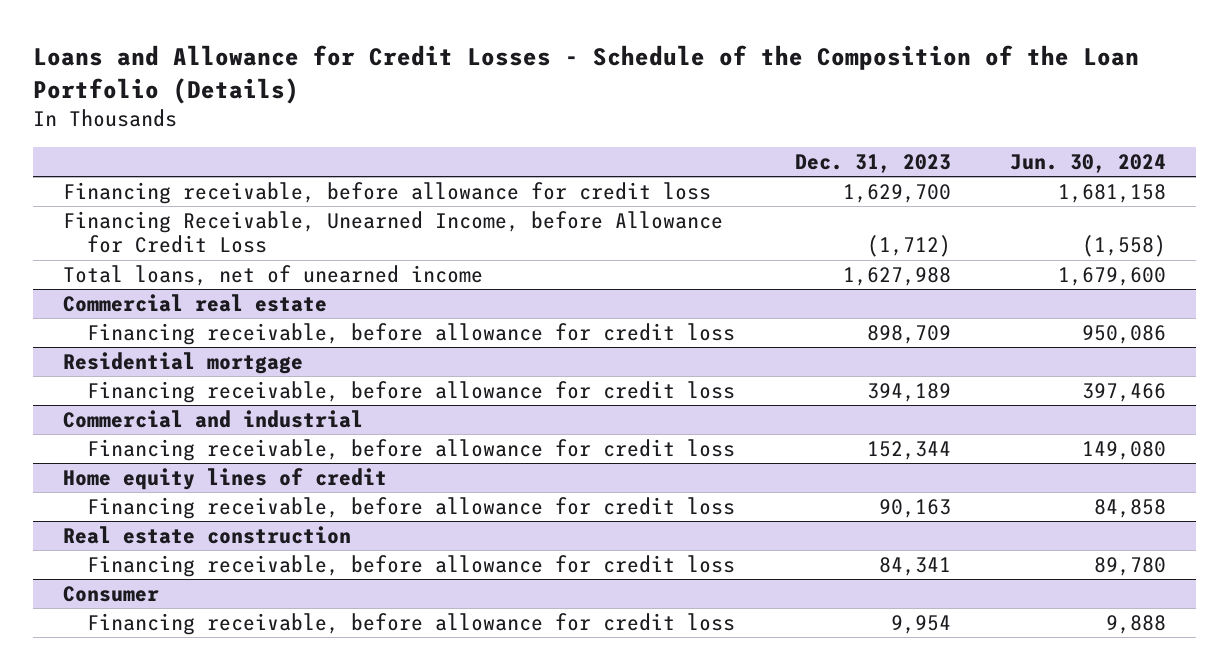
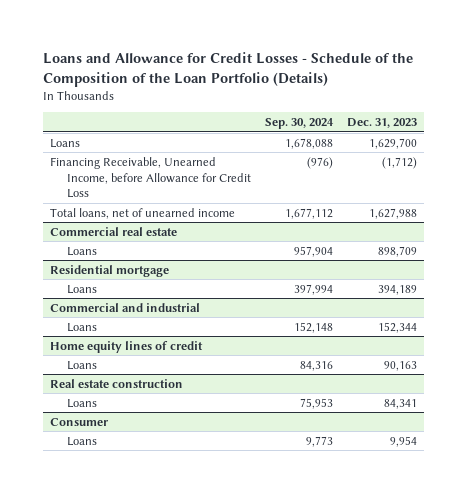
- | Dec. 31, 2023 | Jun. 30, 2024
+ | Sep. 30, 2024 | Dec. 31, 2023
- Financing receivable, before allowance for credit loss | 1,629,700 | 1,681,158
+ Loans | 1,678,088 | 1,629,700
@ Commercial real estate
- Financing receivable, before allowance for credit loss | 898,709 | 950,086
+ Loans | 957,904 | 898,709
@ Residential mortgage
- Financing receivable, before allowance for credit loss | 394,189 | 397,466
+ Loans | 397,994 | 394,189
@ Commercial and industrial
- Financing receivable, before allowance for credit loss | 152,344 | 149,080
+ Loans | 152,148 | 152,344
@ Home equity lines of credit
- Financing receivable, before allowance for credit loss | 90,163 | 84,858
+ Loans | 84,316 | 90,163
@ Real estate construction
- Financing receivable, before allowance for credit loss | 84,341 | 89,780
+ Loans | 75,953 | 84,341
@ Consumer
- Financing receivable, before allowance for credit loss | 9,954 | 9,888
+ Loans | 9,773 | 9,954

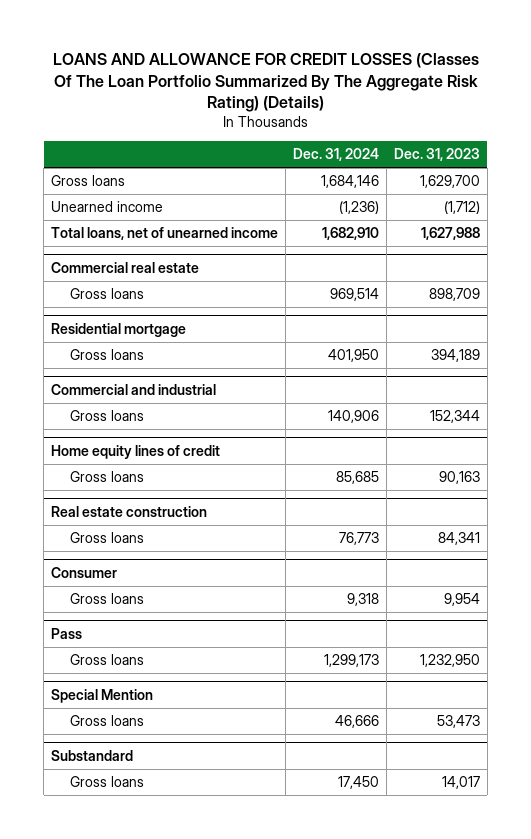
- Loans and Allowance for Credit Losses - Schedule of the Composition of the Loan Portfolio (Details)
+ LOANS AND ALLOWANCE FOR CREDIT LOSSES (Classes Of The Loan Portfolio Summarized By The Aggregate Risk Rating) (Details)
- | Sep. 30, 2024 | Dec. 31, 2023
+ | Dec. 31, 2024 | Dec. 31, 2023
- Loans | 1,678,088 | 1,629,700
- Financing Receivable, Unearned Income, before Allowance for Credit Loss | (976) | (1,712)
+ Gross loans | 1,684,146 | 1,629,700
+ Unearned income | (1,236) | (1,712)
@ Commercial real estate
- Loans | 957,904 | 898,709
+ Gross loans | 969,514 | 898,709
@ Residential mortgage
- Loans | 397,994 | 394,189
+ Gross loans | 401,950 | 394,189
@ Commercial and industrial
- Loans | 152,148 | 152,344
+ Gross loans | 140,906 | 152,344
@ Home equity lines of credit
- Loans | 84,316 | 90,163
+ Gross loans | 85,685 | 90,163
@ Real estate construction
- Loans | 75,953 | 84,341
+ Gross loans | 76,773 | 84,341
@ Consumer
- Loans | 9,773 | 9,954
+ Gross loans | 9,318 | 9,954
+ Pass
+ Gross loans | 1,299,173 | 1,232,950
+ Special Mention
+ Gross loans | 46,666 | 53,473
+ Substandard
+ Gross loans | 17,450 | 14,017

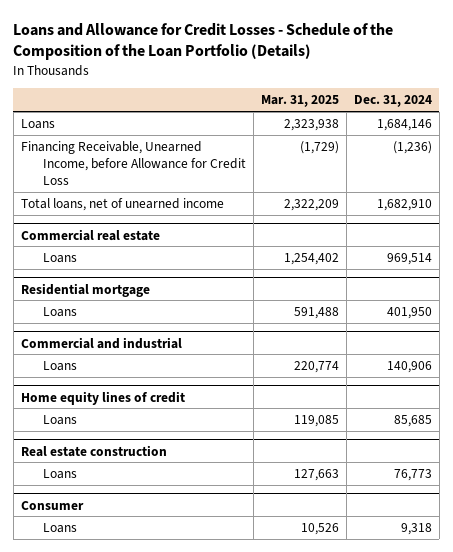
- LOANS AND ALLOWANCE FOR CREDIT LOSSES (Classes Of The Loan Portfolio Summarized By The Aggregate Risk Rating) (Details)
+ Loans and Allowance for Credit Losses - Schedule of the Composition of the Loan Portfolio (Details)
- | Dec. 31, 2024 | Dec. 31, 2023
+ | Mar. 31, 2025 | Dec. 31, 2024
- Gross loans | 1,684,146 | 1,629,700
- Unearned income | (1,236) | (1,712)
+ Loans | 2,323,938 | 1,684,146
+ Financing Receivable, Unearned Income, before Allowance for Credit Loss | (1,729) | (1,236)
@ Commercial real estate
- Gross loans | 969,514 | 898,709
+ Loans | 1,254,402 | 969,514
@ Residential mortgage
- Gross loans | 401,950 | 394,189
+ Loans | 591,488 | 401,950
@ Commercial and industrial
- Gross loans | 140,906 | 152,344
+ Loans | 220,774 | 140,906
@ Home equity lines of credit
- Gross loans | 85,685 | 90,163
+ Loans | 119,085 | 85,685
@ Real estate construction
- Gross loans | 76,773 | 84,341
+ Loans | 127,663 | 76,773
@ Consumer
- Gross loans | 9,318 | 9,954
- Pass
- Gross loans | 1,299,173 | 1,232,950
- Special Mention
- Gross loans | 46,666 | 53,473
- Substandard
- Gross loans | 17,450 | 14,017
@ Consumer
+ Loans | 10,526 | 9,318

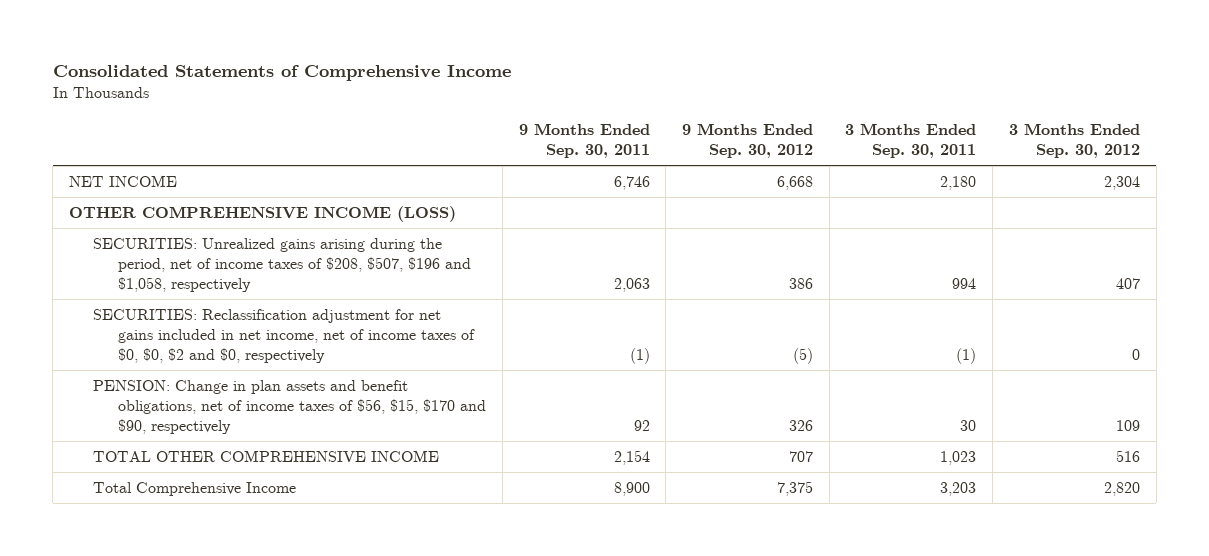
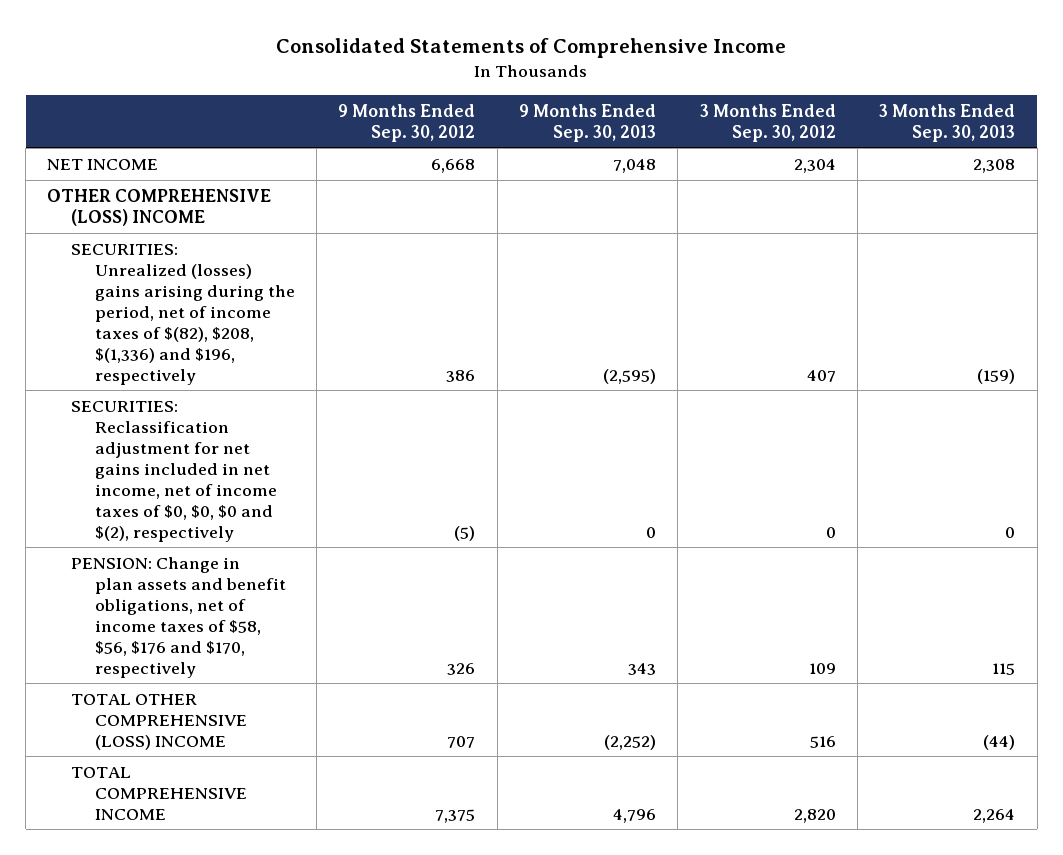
- | 9 Months Ended Sep. 30, 2011 | 9 Months Ended Sep. 30, 2012 | 3 Months Ended Sep. 30, 2011 | 3 Months Ended Sep. 30, 2012
+ | 9 Months Ended Sep. 30, 2012 | 9 Months Ended Sep. 30, 2013 | 3 Months Ended Sep. 30, 2012 | 3 Months Ended Sep. 30, 2013
- OTHER COMPREHENSIVE INCOME (LOSS)
- SECURITIES: Unrealized gains arising during the period, net of income taxes of $208, $507, $196 and $1,058, respectively | 2,063 | 386 | 994 | 407
- SECURITIES: Reclassification adjustment for net gains included in net income, net of income taxes of $0, $0, $2 and $0, respectively | (1) | (5) | (1) | 0
- PENSION: Change in plan assets and benefit obligations, net of income taxes of $56, $15, $170 and $90, respectively | 92 | 326 | 30 | 109
- TOTAL OTHER COMPREHENSIVE INCOME | 2,154 | 707 | 1,023 | 516
- Total Comprehensive Income | 8,900 | 7,375 | 3,203 | 2,820
+ OTHER COMPREHENSIVE (LOSS) INCOME
+ SECURITIES: Unrealized (losses) gains arising during the period, net of income taxes of $(82), $208, $(1,336) and $196, respectively | 386 | (2,595) | 407 | (159)
+ SECURITIES: Reclassification adjustment for net gains included in net income, net of income taxes of $0, $0, $0 and $(2), respectively | (5) | 0 | 0 | 0
+ PENSION: Change in plan assets and benefit obligations, net of income taxes of $58, $56, $176 and $170, respectively | 326 | 343 | 109 | 115
+ TOTAL OTHER COMPREHENSIVE (LOSS) INCOME | 707 | (2,252) | 516 | (44)
+ TOTAL COMPREHENSIVE INCOME | 7,375 | 4,796 | 2,820 | 2,264

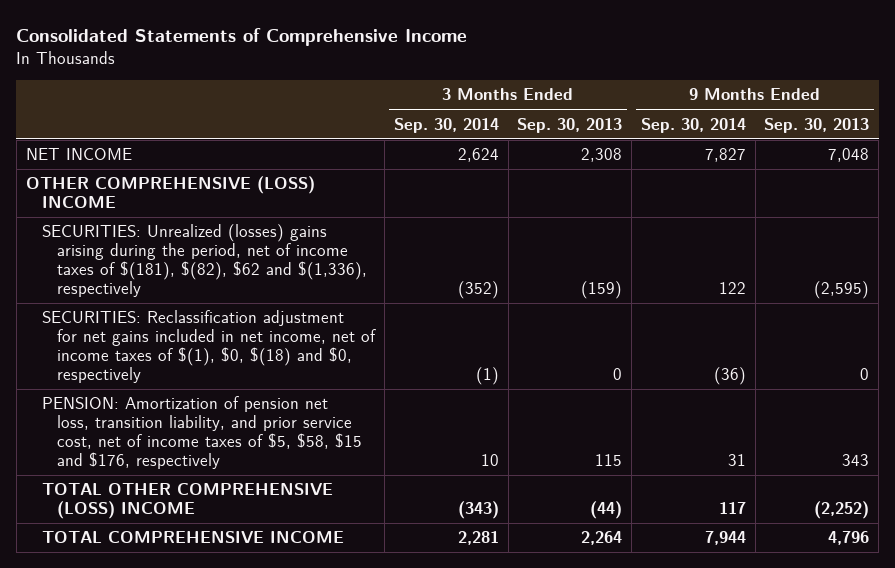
- | 9 Months Ended Sep. 30, 2012 | 9 Months Ended Sep. 30, 2013 | 3 Months Ended Sep. 30, 2012 | 3 Months Ended Sep. 30, 2013
+ | 3 Months Ended Sep. 30, 2014 | 3 Months Ended Sep. 30, 2013 | 9 Months Ended Sep. 30, 2014 | 9 Months Ended Sep. 30, 2013
- SECURITIES: Unrealized (losses) gains arising during the period, net of income taxes of $(82), $208, $(1,336) and $196, respectively | 386 | (2,595) | 407 | (159)
- SECURITIES: Reclassification adjustment for net gains included in net income, net of income taxes of $0, $0, $0 and $(2), respectively | (5) | 0 | 0 | 0
- PENSION: Change in plan assets and benefit obligations, net of income taxes of $58, $56, $176 and $170, respectively | 326 | 343 | 109 | 115
+ SECURITIES: Unrealized (losses) gains arising during the period, net of income taxes of $(181), $(82), $62 and $(1,336), respectively | (352) | (159) | 122 | (2,595)
+ SECURITIES: Reclassification adjustment for net gains included in net income, net of income taxes of $(1), $0, $(18) and $0, respectively | (1) | 0 | (36) | 0
+ PENSION: Amortization of pension net loss, transition liability, and prior service cost, net of income taxes of $5, $58, $15 and $176, respectively | 10 | 115 | 31 | 343

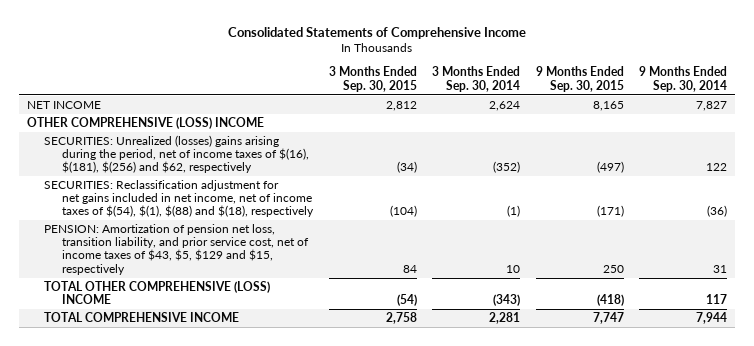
- | 3 Months Ended Sep. 30, 2014 | 3 Months Ended Sep. 30, 2013 | 9 Months Ended Sep. 30, 2014 | 9 Months Ended Sep. 30, 2013
+ | 3 Months Ended Sep. 30, 2015 | 3 Months Ended Sep. 30, 2014 | 9 Months Ended Sep. 30, 2015 | 9 Months Ended Sep. 30, 2014
- SECURITIES: Unrealized (losses) gains arising during the period, net of income taxes of $(181), $(82), $62 and $(1,336), respectively | (352) | (159) | 122 | (2,595)
- SECURITIES: Reclassification adjustment for net gains included in net income, net of income taxes of $(1), $0, $(18) and $0, respectively | (1) | 0 | (36) | 0
- PENSION: Amortization of pension net loss, transition liability, and prior service cost, net of income taxes of $5, $58, $15 and $176, respectively | 10 | 115 | 31 | 343
+ SECURITIES: Unrealized (losses) gains arising during the period, net of income taxes of $(16), $(181), $(256) and $62, respectively | (34) | (352) | (497) | 122
+ SECURITIES: Reclassification adjustment for net gains included in net income, net of income taxes of $(54), $(1), $(88) and $(18), respectively | (104) | (1) | (171) | (36)
+ PENSION: Amortization of pension net loss, transition liability, and prior service cost, net of income taxes of $43, $5, $129 and $15, respectively | 84 | 10 | 250 | 31

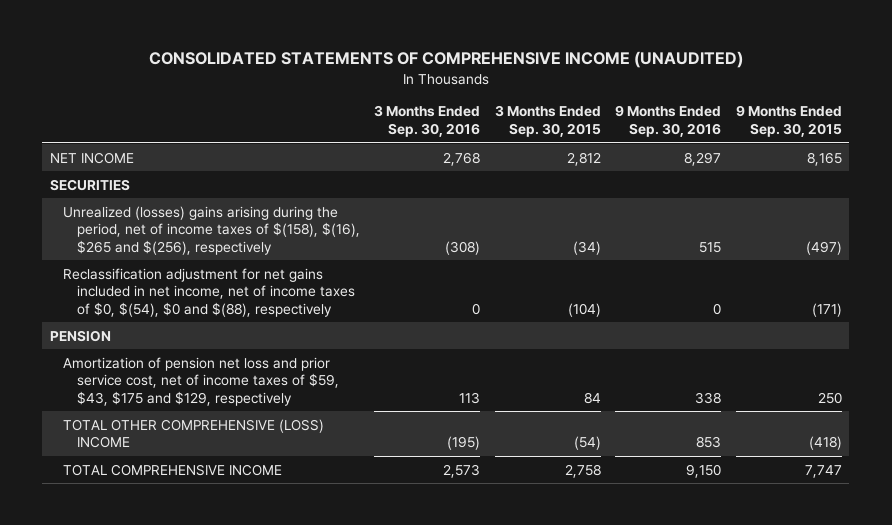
- Consolidated Statements of Comprehensive Income
+ CONSOLIDATED STATEMENTS OF COMPREHENSIVE INCOME (UNAUDITED)
- | 3 Months Ended Sep. 30, 2015 | 3 Months Ended Sep. 30, 2014 | 9 Months Ended Sep. 30, 2015 | 9 Months Ended Sep. 30, 2014
+ | 3 Months Ended Sep. 30, 2016 | 3 Months Ended Sep. 30, 2015 | 9 Months Ended Sep. 30, 2016 | 9 Months Ended Sep. 30, 2015
- OTHER COMPREHENSIVE (LOSS) INCOME
- SECURITIES: Unrealized (losses) gains arising during the period, net of income taxes of $(16), $(181), $(256) and $62, respectively | (34) | (352) | (497) | 122
- SECURITIES: Reclassification adjustment for net gains included in net income, net of income taxes of $(54), $(1), $(88) and $(18), respectively | (104) | (1) | (171) | (36)
- PENSION: Amortization of pension net loss, transition liability, and prior service cost, net of income taxes of $43, $5, $129 and $15, respectively | 84 | 10 | 250 | 31
+ SECURITIES
+ Unrealized (losses) gains arising during the period, net of income taxes of $(158), $(16), $265 and $(256), respectively | (308) | (34) | 515 | (497)
+ Reclassification adjustment for net gains included in net income, net of income taxes of $0, $(54), $0 and $(88), respectively | 0 | (104) | 0 | (171)
+ PENSION
+ Amortization of pension net loss and prior service cost, net of income taxes of $59, $43, $175 and $129, respectively | 113 | 84 | 338 | 250

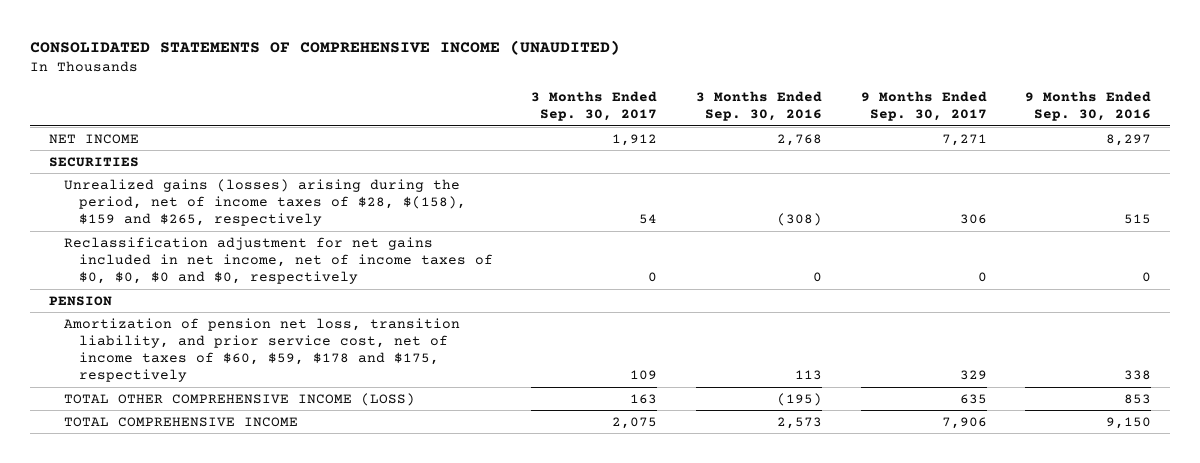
- | 3 Months Ended Sep. 30, 2016 | 3 Months Ended Sep. 30, 2015 | 9 Months Ended Sep. 30, 2016 | 9 Months Ended Sep. 30, 2015
+ | 3 Months Ended Sep. 30, 2017 | 3 Months Ended Sep. 30, 2016 | 9 Months Ended Sep. 30, 2017 | 9 Months Ended Sep. 30, 2016
- Unrealized (losses) gains arising during the period, net of income taxes of $(158), $(16), $265 and $(256), respectively | (308) | (34) | 515 | (497)
- Reclassification adjustment for net gains included in net income, net of income taxes of $0, $(54), $0 and $(88), respectively | 0 | (104) | 0 | (171)
+ Unrealized gains (losses) arising during the period, net of income taxes of $28, $(158), $159 and $265, respectively | 54 | (308) | 306 | 515
+ Reclassification adjustment for net gains included in net income, net of income taxes of $0, $0, $0 and $0, respectively | 0 | 0 | 0 | 0
- Amortization of pension net loss and prior service cost, net of income taxes of $59, $43, $175 and $129, respectively | 113 | 84 | 338 | 250
- TOTAL OTHER COMPREHENSIVE (LOSS) INCOME | (195) | (54) | 853 | (418)
+ Amortization of pension net loss, transition liability, and prior service cost, net of income taxes of $60, $59, $178 and $175, respectively | 109 | 113 | 329 | 338
+ TOTAL OTHER COMPREHENSIVE INCOME (LOSS) | 163 | (195) | 635 | 853

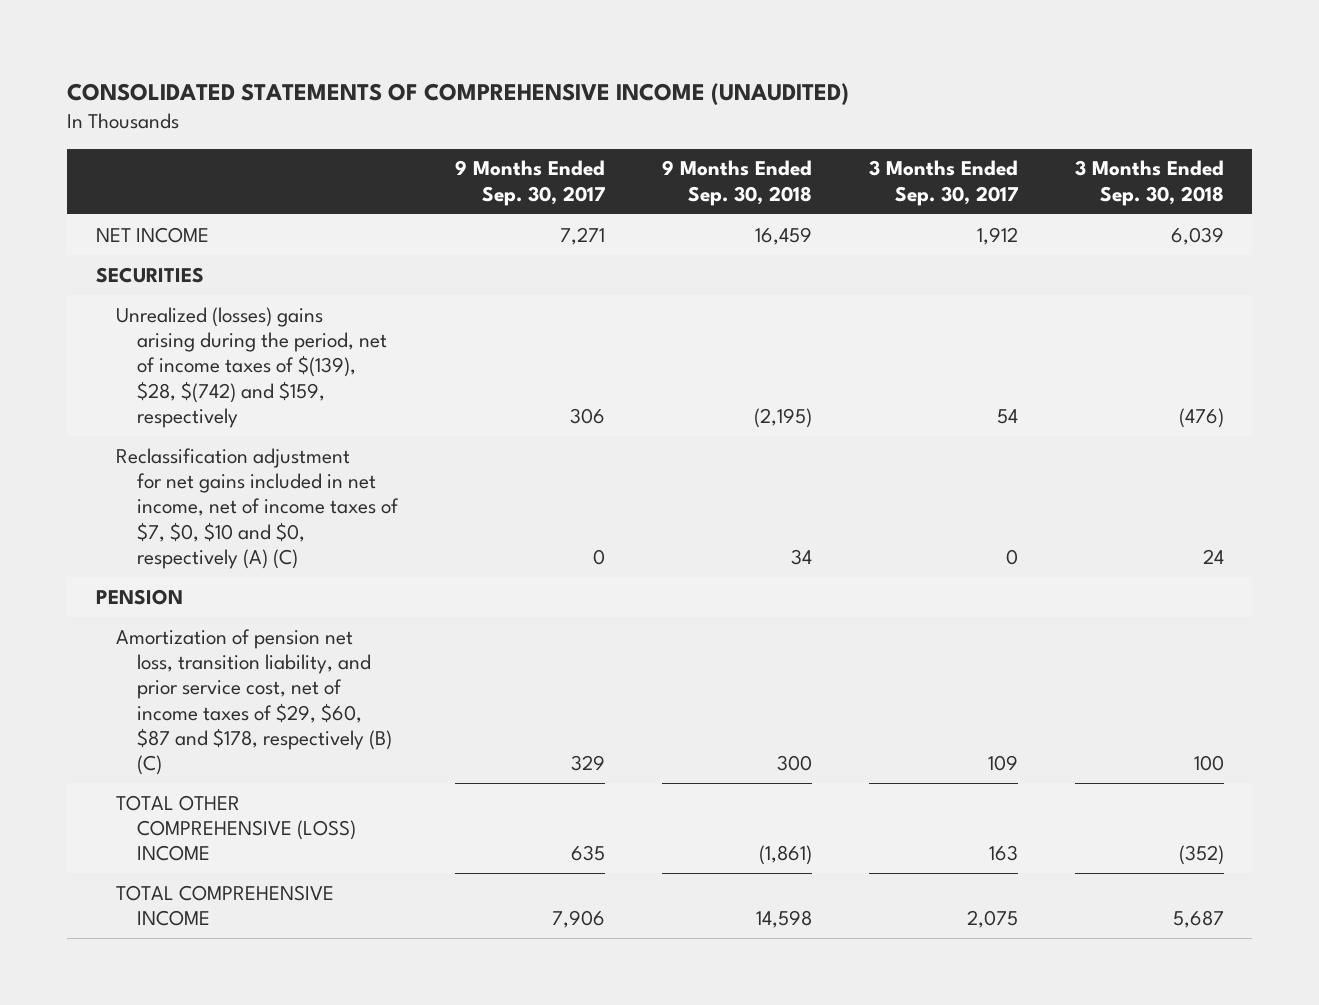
- | 3 Months Ended Sep. 30, 2017 | 3 Months Ended Sep. 30, 2016 | 9 Months Ended Sep. 30, 2017 | 9 Months Ended Sep. 30, 2016
+ | 9 Months Ended Sep. 30, 2017 | 9 Months Ended Sep. 30, 2018 | 3 Months Ended Sep. 30, 2017 | 3 Months Ended Sep. 30, 2018
- Unrealized gains (losses) arising during the period, net of income taxes of $28, $(158), $159 and $265, respectively | 54 | (308) | 306 | 515
- Reclassification adjustment for net gains included in net income, net of income taxes of $0, $0, $0 and $0, respectively | 0 | 0 | 0 | 0
+ Unrealized (losses) gains arising during the period, net of income taxes of $(139), $28, $(742) and $159, respectively | 306 | (2,195) | 54 | (476)
+ Reclassification adjustment for net gains included in net income, net of income taxes of $7, $0, $10 and $0, respectively (A) (C) | 0 | 34 | 0 | 24
- Amortization of pension net loss, transition liability, and prior service cost, net of income taxes of $60, $59, $178 and $175, respectively | 109 | 113 | 329 | 338
- TOTAL OTHER COMPREHENSIVE INCOME (LOSS) | 163 | (195) | 635 | 853
+ Amortization of pension net loss, transition liability, and prior service cost, net of income taxes of $29, $60, $87 and $178, respectively (B) (C) | 329 | 300 | 109 | 100
+ TOTAL OTHER COMPREHENSIVE (LOSS) INCOME | 635 | (1,861) | 163 | (352)

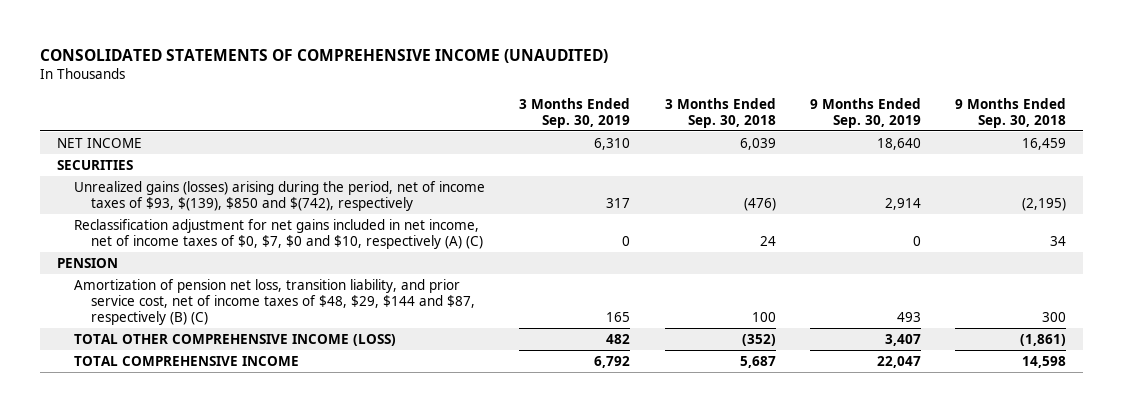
- | 9 Months Ended Sep. 30, 2017 | 9 Months Ended Sep. 30, 2018 | 3 Months Ended Sep. 30, 2017 | 3 Months Ended Sep. 30, 2018
+ | 3 Months Ended Sep. 30, 2019 | 3 Months Ended Sep. 30, 2018 | 9 Months Ended Sep. 30, 2019 | 9 Months Ended Sep. 30, 2018
- Unrealized (losses) gains arising during the period, net of income taxes of $(139), $28, $(742) and $159, respectively | 306 | (2,195) | 54 | (476)
- Reclassification adjustment for net gains included in net income, net of income taxes of $7, $0, $10 and $0, respectively (A) (C) | 0 | 34 | 0 | 24
+ Unrealized gains (losses) arising during the period, net of income taxes of $93, $(139), $850 and $(742), respectively | 317 | (476) | 2,914 | (2,195)
+ Reclassification adjustment for net gains included in net income, net of income taxes of $0, $7, $0 and $10, respectively (A) (C) | 0 | 24 | 0 | 34
- Amortization of pension net loss, transition liability, and prior service cost, net of income taxes of $29, $60, $87 and $178, respectively (B) (C) | 329 | 300 | 109 | 100
- TOTAL OTHER COMPREHENSIVE (LOSS) INCOME | 635 | (1,861) | 163 | (352)
+ Amortization of pension net loss, transition liability, and prior service cost, net of income taxes of $48, $29, $144 and $87, respectively (B) (C) | 165 | 100 | 493 | 300
+ TOTAL OTHER COMPREHENSIVE INCOME (LOSS) | 482 | (352) | 3,407 | (1,861)

